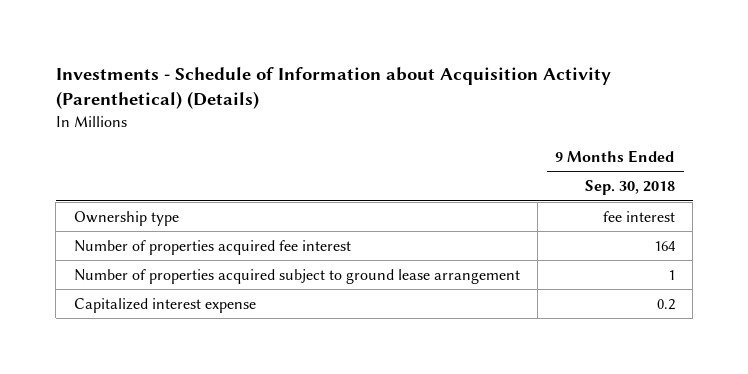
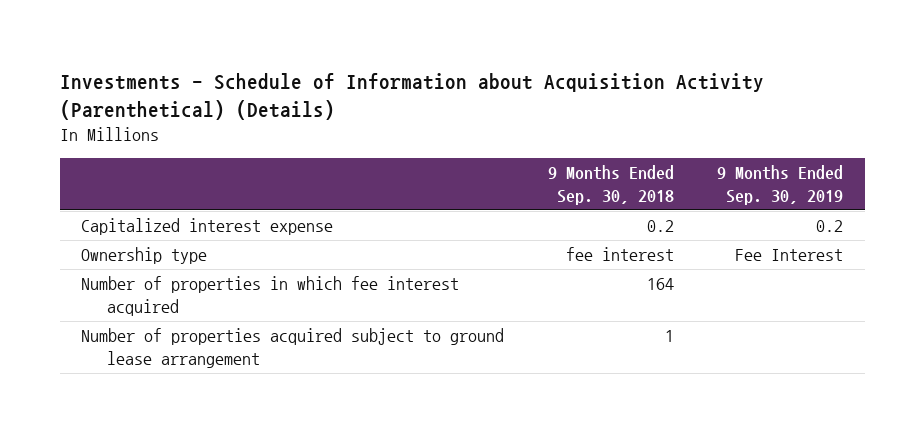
- | 9 Months Ended Sep. 30, 2018
+ | 9 Months Ended Sep. 30, 2018 | 9 Months Ended Sep. 30, 2019
moved up: Capitalized interest expense | 0.2 | 0.2
- Number of properties acquired fee interest | 164
+ Number of properties in which fee interest acquired | 164 |

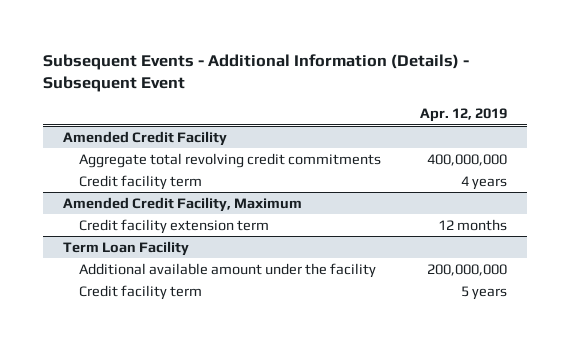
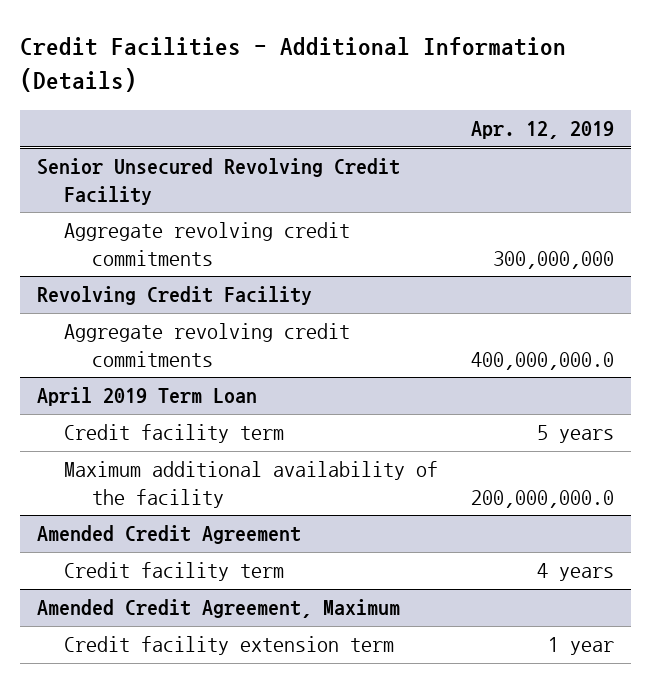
- Subsequent Events - Additional Information (Details) - Subsequent Event
+ Credit Facilities - Additional Information (Details)
- Amended Credit Facility
- Aggregate total revolving credit commitments | 400,000,000
- Credit facility term | 4 years
- Amended Credit Facility, Maximum
- Credit facility extension term | 12 months
- Term Loan Facility
- Additional available amount under the facility | 200,000,000
+ Senior Unsecured Revolving Credit Facility
+ Aggregate revolving credit commitments | 300,000,000
+ Revolving Credit Facility
+ Aggregate revolving credit commitments | 400,000,000.0
+ April 2019 Term Loan
+ Maximum additional availability of the facility | 200,000,000.0
+ Amended Credit Agreement
+ Credit facility term | 4 years
+ Amended Credit Agreement, Maximum
+ Credit facility extension term | 1 year

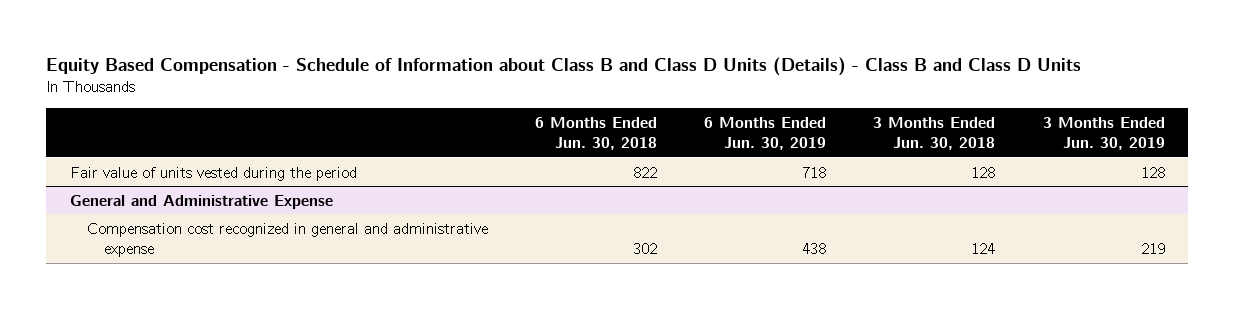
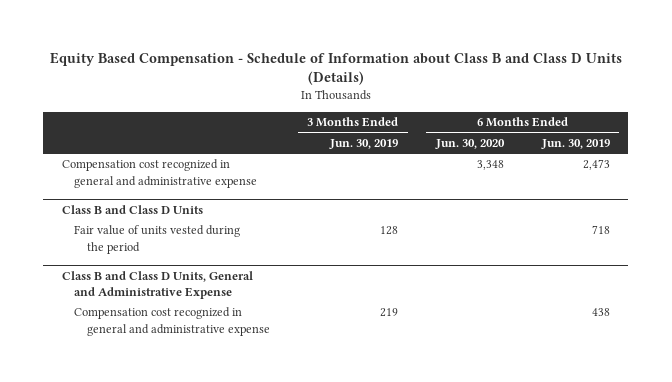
- Equity Based Compensation - Schedule of Information about Class B and Class D Units (Details) - Class B and Class D Units
+ Equity Based Compensation - Schedule of Information about Class B and Class D Units (Details)
- | 6 Months Ended Jun. 30, 2018 | 6 Months Ended Jun. 30, 2019 | 3 Months Ended Jun. 30, 2018 | 3 Months Ended Jun. 30, 2019
+ | 3 Months Ended Jun. 30, 2019 | 6 Months Ended Jun. 30, 2020 | 6 Months Ended Jun. 30, 2019
+ Compensation cost recognized in general and administrative expense | | 3,348 | 2,473
+ Class B and Class D Units
- General and Administrative Expense
+ Class B and Class D Units, General and Administrative Expense

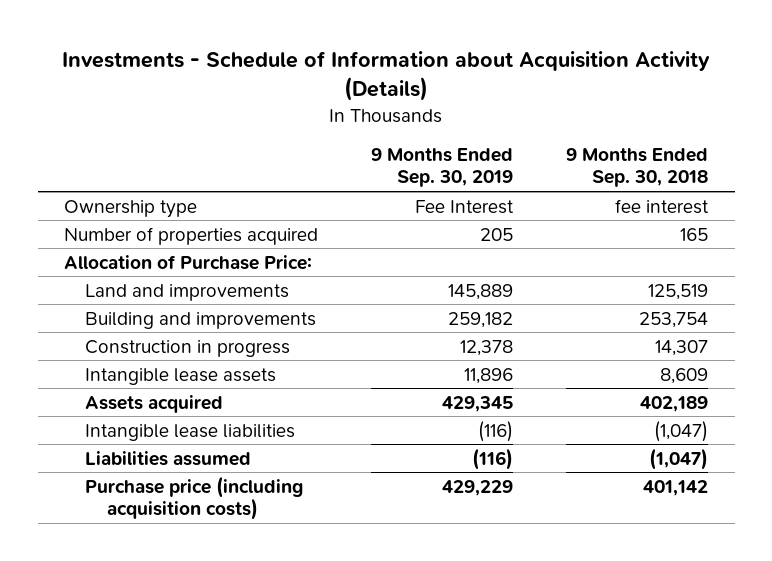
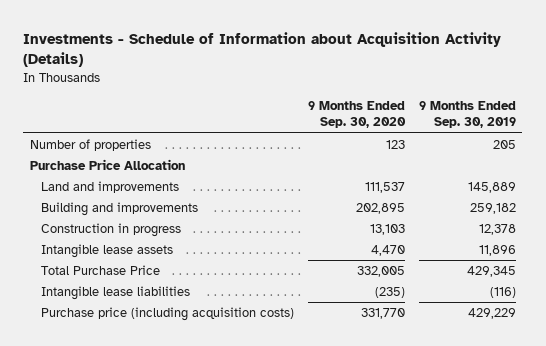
- | 9 Months Ended Sep. 30, 2019 | 9 Months Ended Sep. 30, 2018
+ | 9 Months Ended Sep. 30, 2020 | 9 Months Ended Sep. 30, 2019
- Ownership type | Fee Interest | fee interest
- Number of properties acquired | 205 | 165
- Allocation of Purchase Price:
+ Number of properties | 123 | 205
+ Purchase Price Allocation
- Assets acquired | 429,345 | 402,189
+ Total Purchase Price | 332,005 | 429,345
- Liabilities assumed | (116) | (1,047)

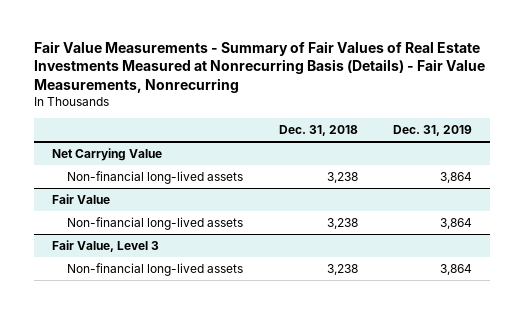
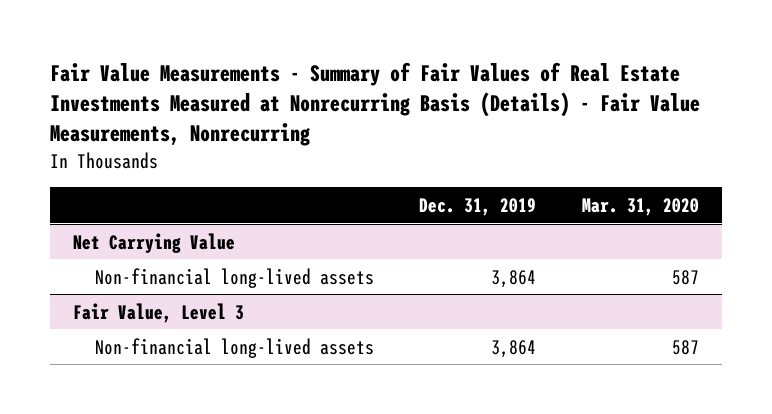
- | Dec. 31, 2018 | Dec. 31, 2019
+ | Dec. 31, 2019 | Mar. 31, 2020
- Fair Value
- Non-financial long-lived assets | 3,238 | 3,864

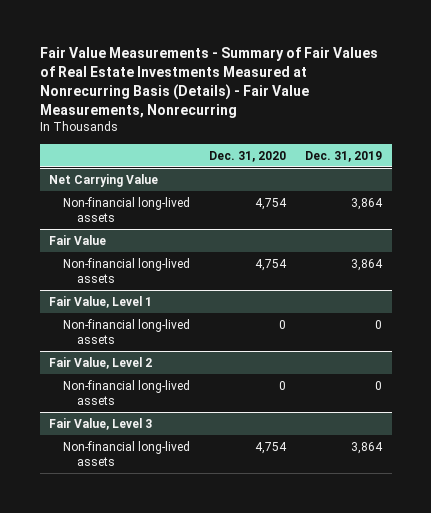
- | Dec. 31, 2019 | Mar. 31, 2020
+ | Dec. 31, 2020 | Dec. 31, 2019
+ Fair Value
+ Non-financial long-lived assets | 4,754 | 3,864
+ Fair Value, Level 1
+ Non-financial long-lived assets | 0 | 0
+ Fair Value, Level 2
+ Non-financial long-lived assets | 0 | 0

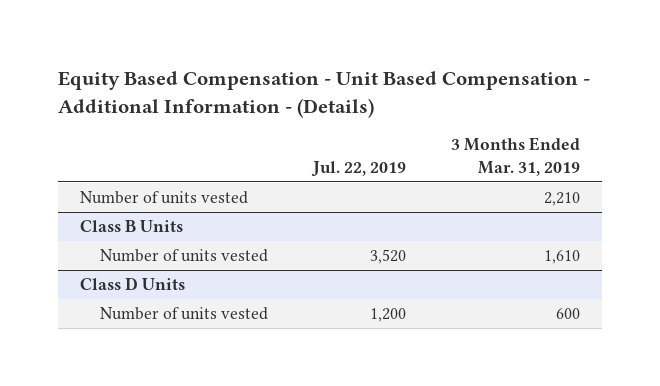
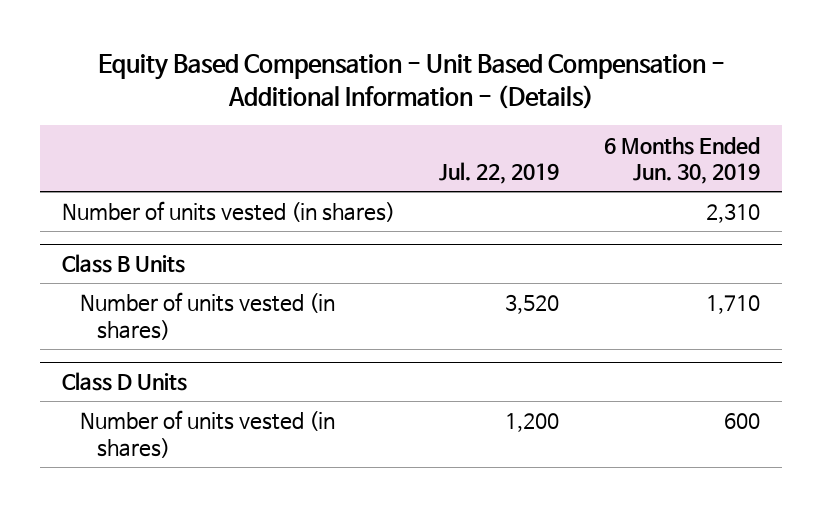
- | Jul. 22, 2019 | 3 Months Ended Mar. 31, 2019
+ | Jul. 22, 2019 | 6 Months Ended Jun. 30, 2019
- Number of units vested | | 2,210
+ Number of units vested (in shares) | | 2,310
@ Class B Units
- Number of units vested | 3,520 | 1,610
+ Number of units vested (in shares) | 3,520 | 1,710
@ Class D Units
- Number of units vested | 1,200 | 600
+ Number of units vested (in shares) | 1,200 | 600

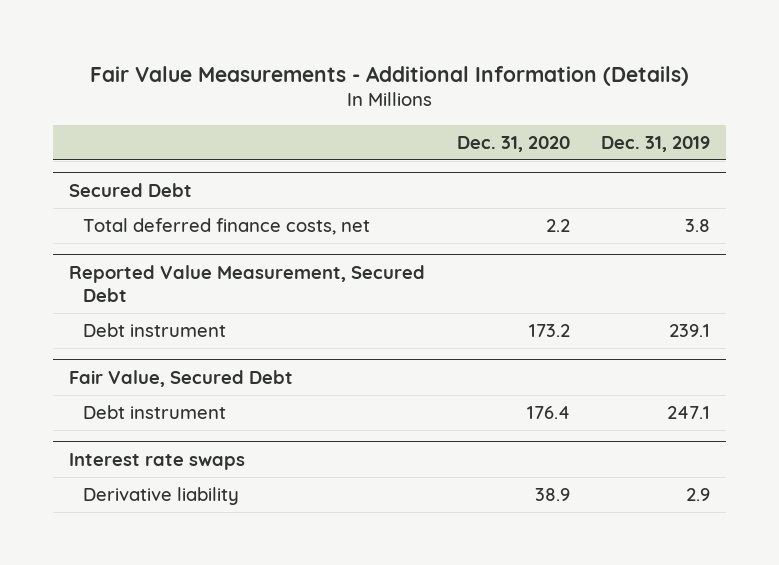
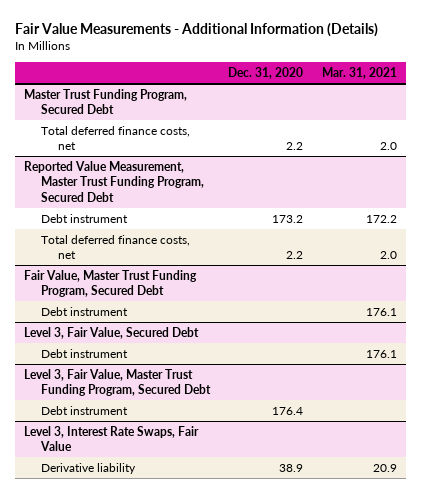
- | Dec. 31, 2020 | Dec. 31, 2019
+ | Dec. 31, 2020 | Mar. 31, 2021
- Secured Debt
+ Master Trust Funding Program, Secured Debt
- Reported Value Measurement, Secured Debt
+ Reported Value Measurement, Master Trust Funding Program, Secured Debt
- Fair Value, Secured Debt
+ Total deferred finance costs, net | 2.2 | 2.0
+ Fair Value, Master Trust Funding Program, Secured Debt
+ Debt instrument | | 176.1
+ Level 3, Fair Value, Secured Debt
+ Debt instrument | | 176.1
+ Level 3, Fair Value, Master Trust Funding Program, Secured Debt
- Interest rate swaps
+ Level 3, Interest Rate Swaps, Fair Value

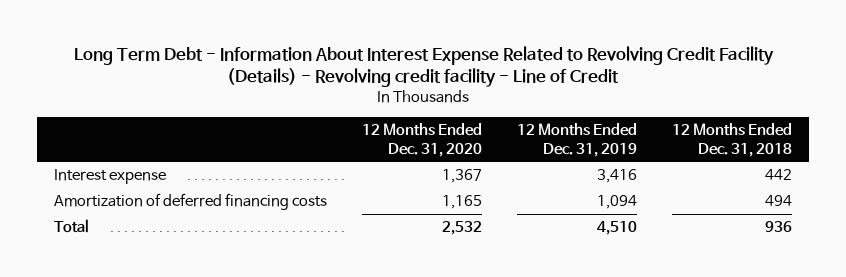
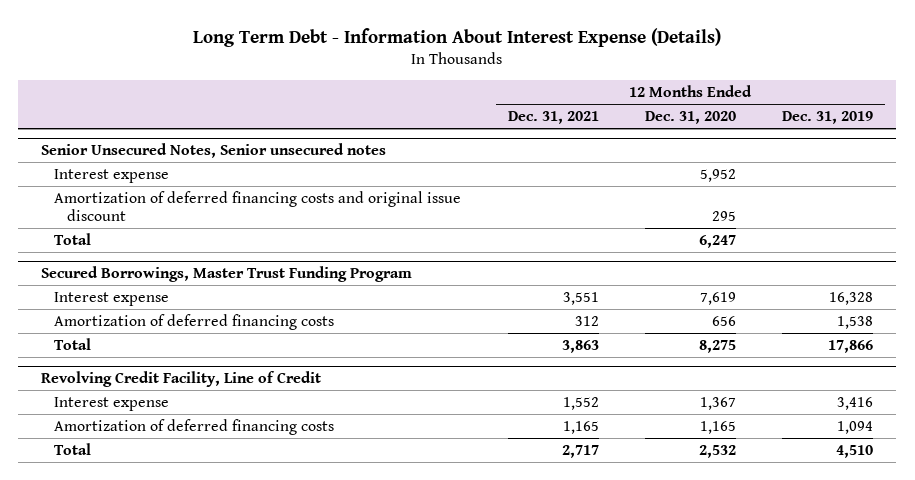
- Long Term Debt - Information About Interest Expense Related to Revolving Credit Facility (Details) - Revolving credit facility - Line of Credit
+ Long Term Debt - Information About Interest Expense (Details)
- | 12 Months Ended Dec. 31, 2020 | 12 Months Ended Dec. 31, 2019 | 12 Months Ended Dec. 31, 2018
+ | 12 Months Ended Dec. 31, 2021 | 12 Months Ended Dec. 31, 2020 | 12 Months Ended Dec. 31, 2019
+ Senior Unsecured Notes, Senior unsecured notes
+ Interest expense | | 5,952 |
+ Amortization of deferred financing costs and original issue discount | | 295 |
+ Total | | 6,247 |
+ Secured Borrowings, Master Trust Funding Program
+ Interest expense | 3,551 | 7,619 | 16,328
+ Amortization of deferred financing costs | 312 | 656 | 1,538
+ Total | 3,863 | 8,275 | 17,866
+ Revolving Credit Facility, Line of Credit

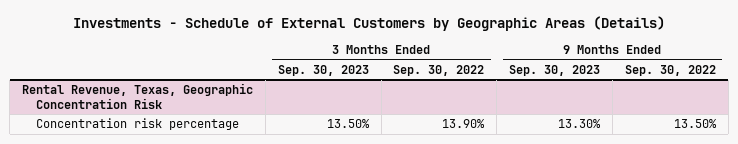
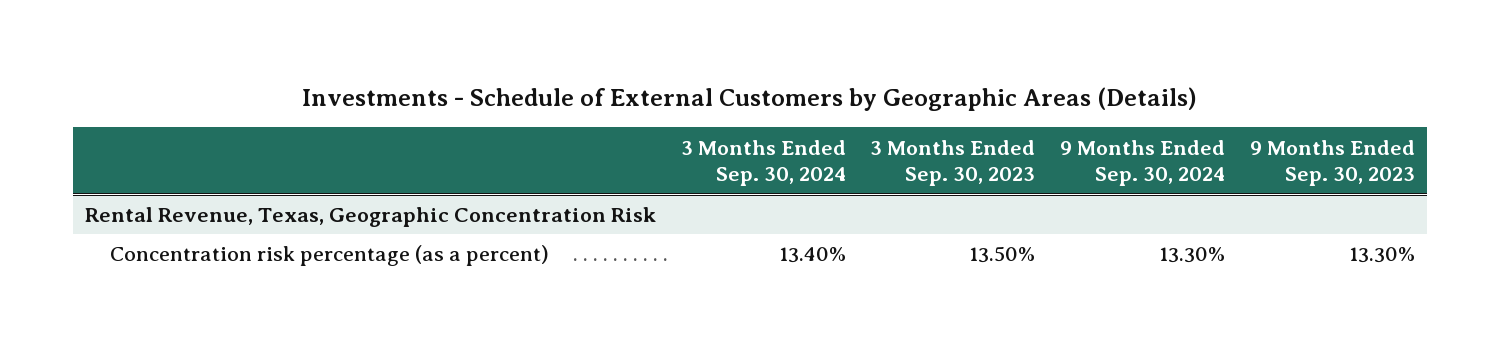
- | 3 Months Ended Sep. 30, 2023 | 3 Months Ended Sep. 30, 2022 | 9 Months Ended Sep. 30, 2023 | 9 Months Ended Sep. 30, 2022
+ | 3 Months Ended Sep. 30, 2024 | 3 Months Ended Sep. 30, 2023 | 9 Months Ended Sep. 30, 2024 | 9 Months Ended Sep. 30, 2023
@ Rental Revenue, Texas, Geographic Concentration Risk
- Concentration risk percentage | 13.50% | 13.90% | 13.30% | 13.50%
+ Concentration risk percentage (as a percent) | 13.40% | 13.50% | 13.30% | 13.30%

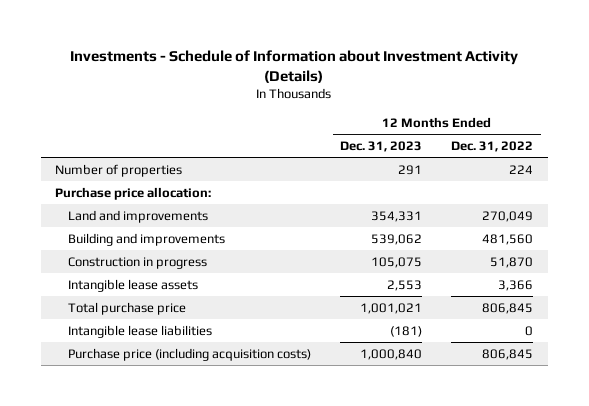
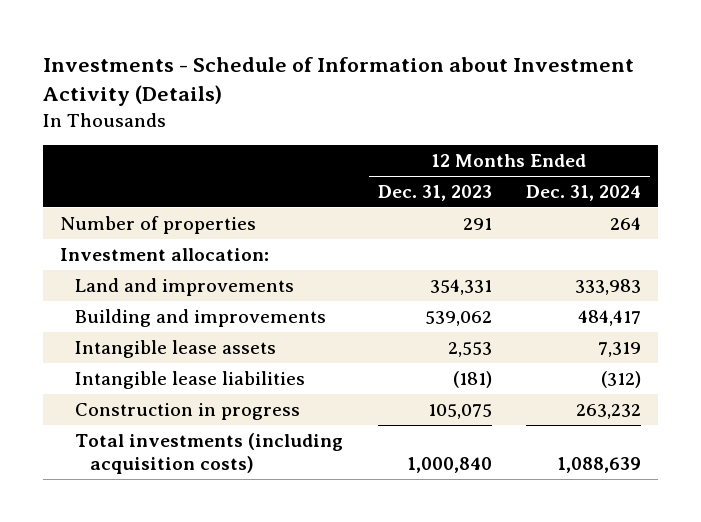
- | 12 Months Ended Dec. 31, 2023 | 12 Months Ended Dec. 31, 2022
+ | 12 Months Ended Dec. 31, 2023 | 12 Months Ended Dec. 31, 2024
- Purchase price allocation:
+ Investment allocation:
- Total purchase price | 1,001,021 | 806,845
- Purchase price (including acquisition costs) | 1,000,840 | 806,845
moved down: Construction in progress | 105,075 | 263,232
+ Total investments (including acquisition costs) | 1,000,840 | 1,088,639

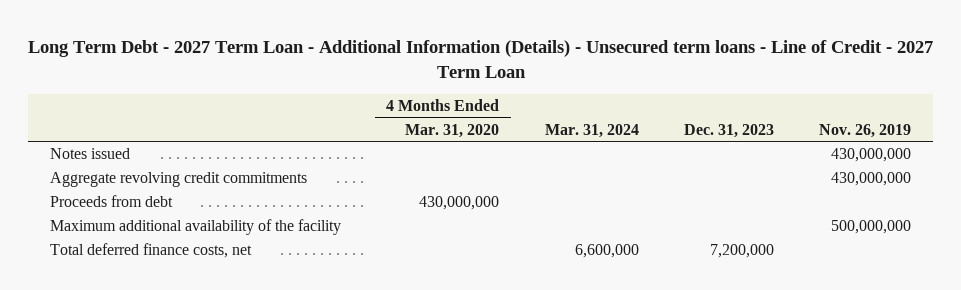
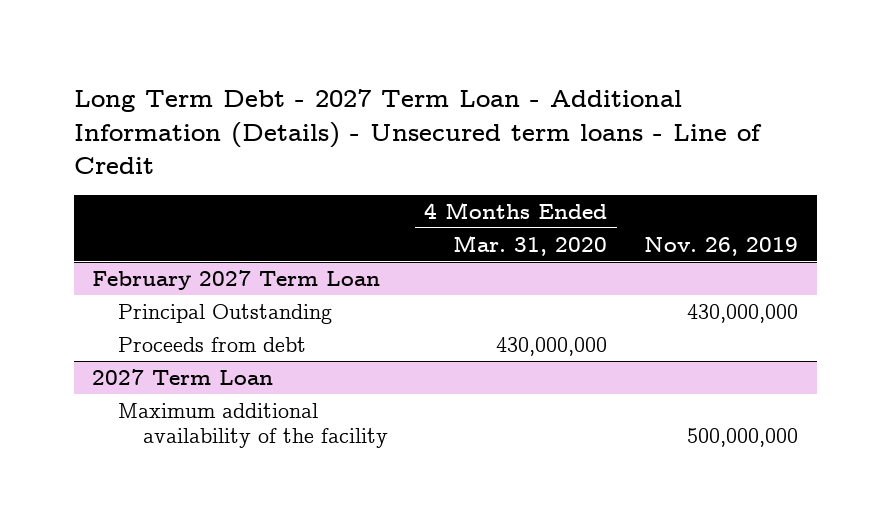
- Long Term Debt - 2027 Term Loan - Additional Information (Details) - Unsecured term loans - Line of Credit - 2027 Term Loan
+ Long Term Debt - 2027 Term Loan - Additional Information (Details) - Unsecured term loans - Line of Credit
- | 4 Months Ended Mar. 31, 2020 | Mar. 31, 2024 | Dec. 31, 2023 | Nov. 26, 2019
+ | 4 Months Ended Mar. 31, 2020 | Nov. 26, 2019
- Notes issued | | | | 430,000,000
- Aggregate revolving credit commitments | | | | 430,000,000
+ February 2027 Term Loan
+ Principal Outstanding | | 430,000,000
+ 2027 Term Loan
- Total deferred finance costs, net | | 6,600,000 | 7,200,000 |

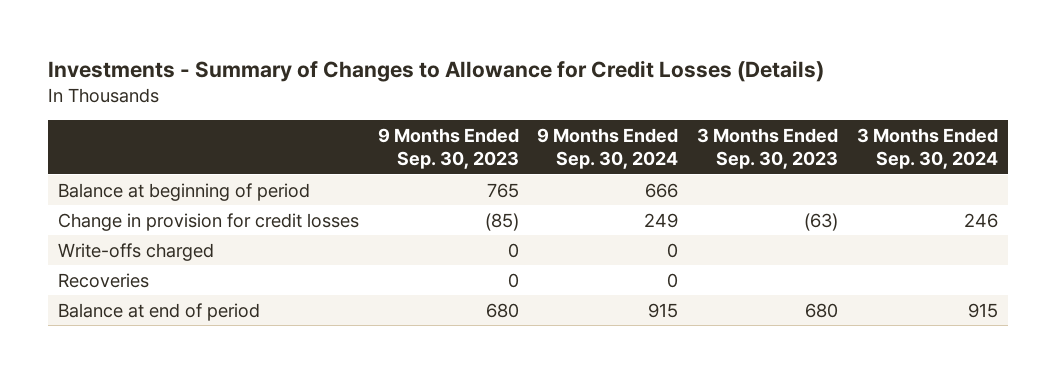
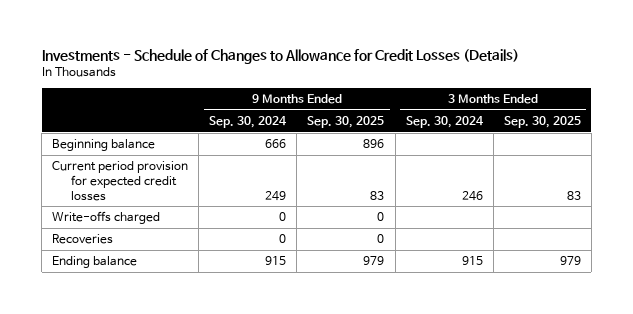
- Investments - Summary of Changes to Allowance for Credit Losses (Details)
+ Investments - Schedule of Changes to Allowance for Credit Losses (Details)
- | 9 Months Ended Sep. 30, 2023 | 9 Months Ended Sep. 30, 2024 | 3 Months Ended Sep. 30, 2023 | 3 Months Ended Sep. 30, 2024
+ | 9 Months Ended Sep. 30, 2024 | 9 Months Ended Sep. 30, 2025 | 3 Months Ended Sep. 30, 2024 | 3 Months Ended Sep. 30, 2025
- Balance at beginning of period | 765 | 666 | |
- Change in provision for credit losses | (85) | 249 | (63) | 246
+ Beginning balance | 666 | 896 | |
+ Current period provision for expected credit losses | 249 | 83 | 246 | 83
- Balance at end of period | 680 | 915 | 680 | 915
+ Ending balance | 915 | 979 | 915 | 979

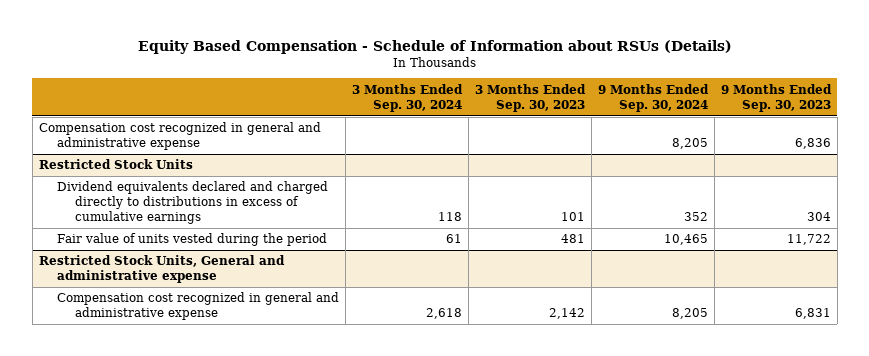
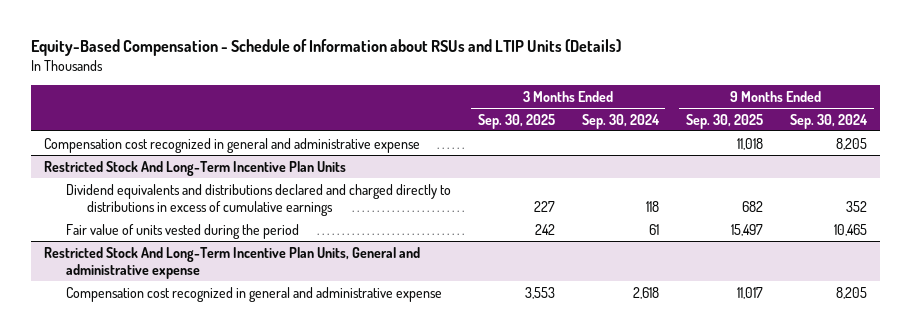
- Equity Based Compensation - Schedule of Information about RSUs (Details)
+ Equity-Based Compensation - Schedule of Information about RSUs and LTIP Units (Details)
- | 3 Months Ended Sep. 30, 2024 | 3 Months Ended Sep. 30, 2023 | 9 Months Ended Sep. 30, 2024 | 9 Months Ended Sep. 30, 2023
+ | 3 Months Ended Sep. 30, 2025 | 3 Months Ended Sep. 30, 2024 | 9 Months Ended Sep. 30, 2025 | 9 Months Ended Sep. 30, 2024
- Restricted Stock Units
- Dividend equivalents declared and charged directly to distributions in excess of cumulative earnings | 118 | 101 | 352 | 304
+ Restricted Stock And Long-Term Incentive Plan Units
+ Dividend equivalents and distributions declared and charged directly to distributions in excess of cumulative earnings | 227 | 118 | 682 | 352
- Restricted Stock Units, General and administrative expense
+ Restricted Stock And Long-Term Incentive Plan Units, General and administrative expense

